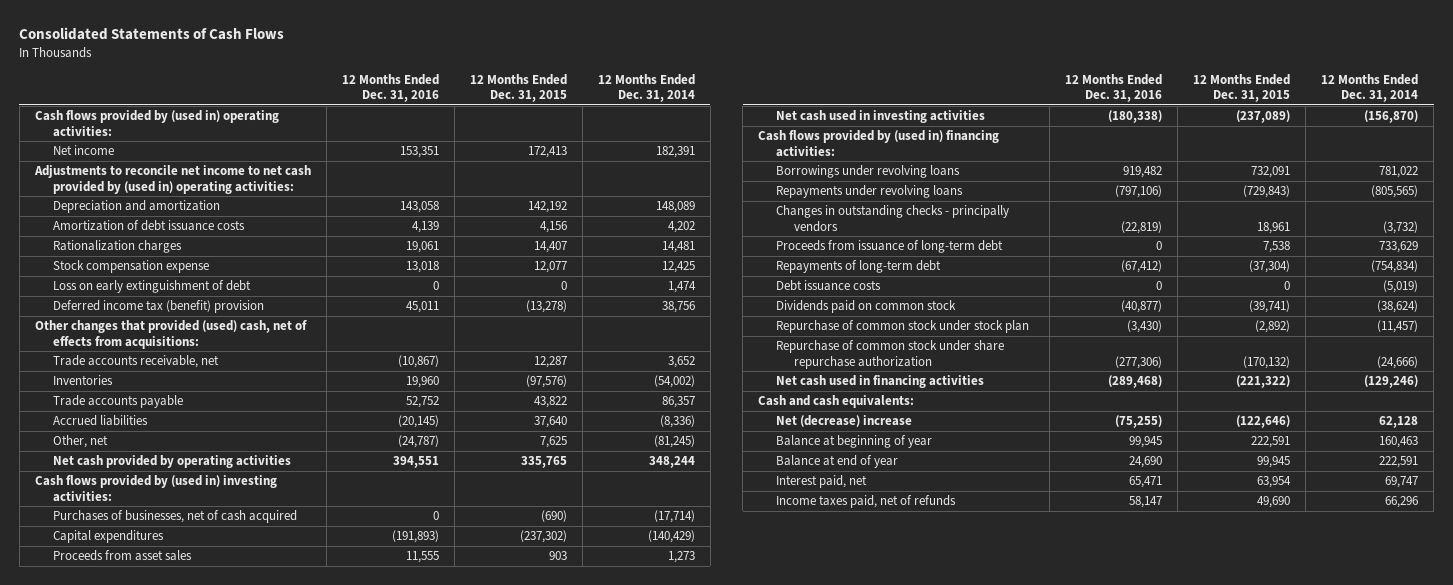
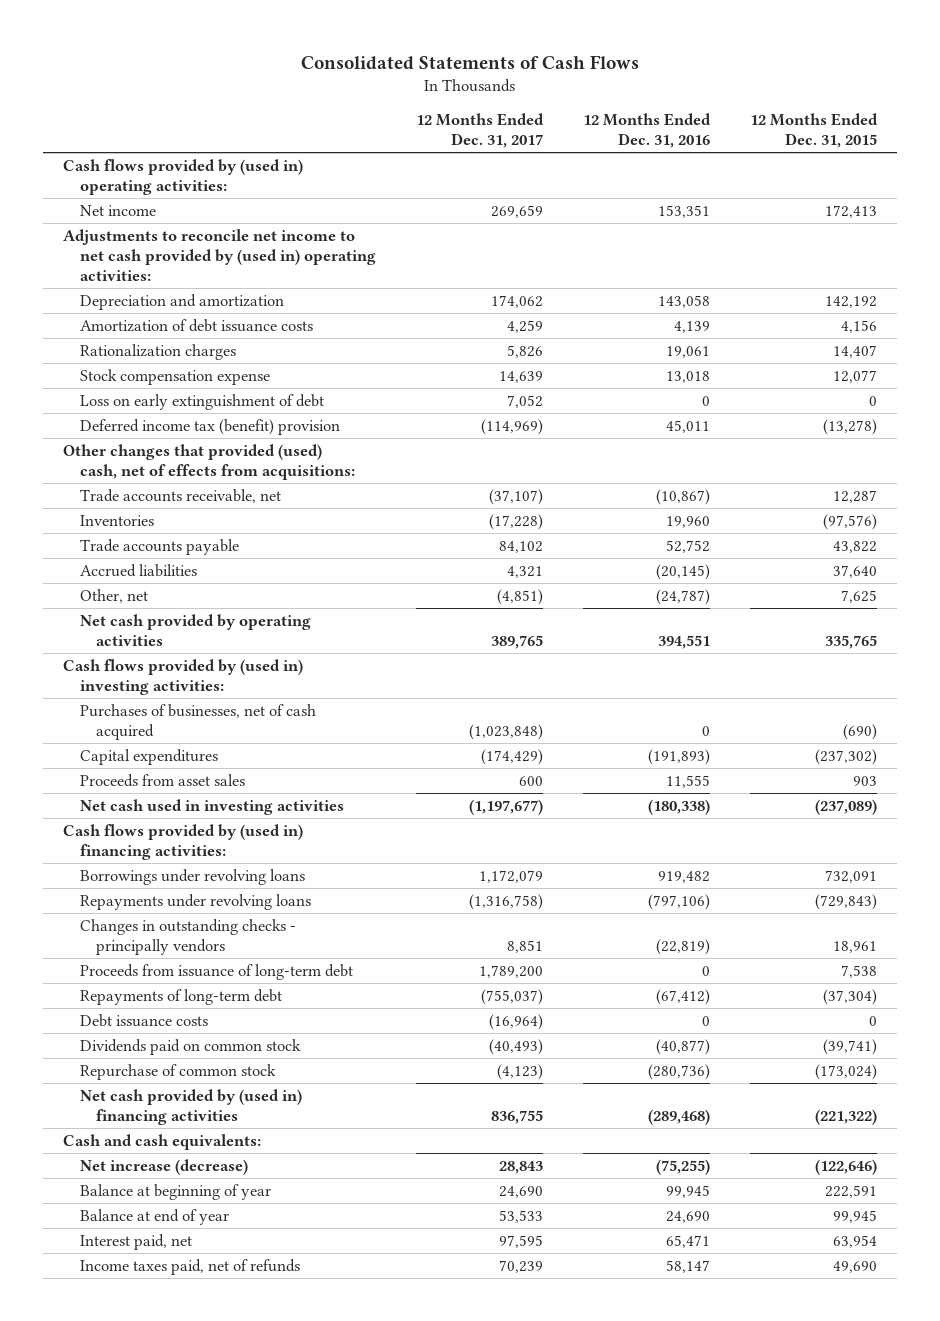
- | 12 Months Ended Dec. 31, 2016 | 12 Months Ended Dec. 31, 2015 | 12 Months Ended Dec. 31, 2014
+ | 12 Months Ended Dec. 31, 2017 | 12 Months Ended Dec. 31, 2016 | 12 Months Ended Dec. 31, 2015
- Repurchase of common stock under stock plan | (3,430) | (2,892) | (11,457)
- Repurchase of common stock under share repurchase authorization | (277,306) | (170,132) | (24,666)
- Net cash used in financing activities | (289,468) | (221,322) | (129,246)
+ Repurchase of common stock | (4,123) | (280,736) | (173,024)
+ Net cash provided by (used in) financing activities | 836,755 | (289,468) | (221,322)
- Net (decrease) increase | (75,255) | (122,646) | 62,128
+ Net increase (decrease) | 28,843 | (75,255) | (122,646)

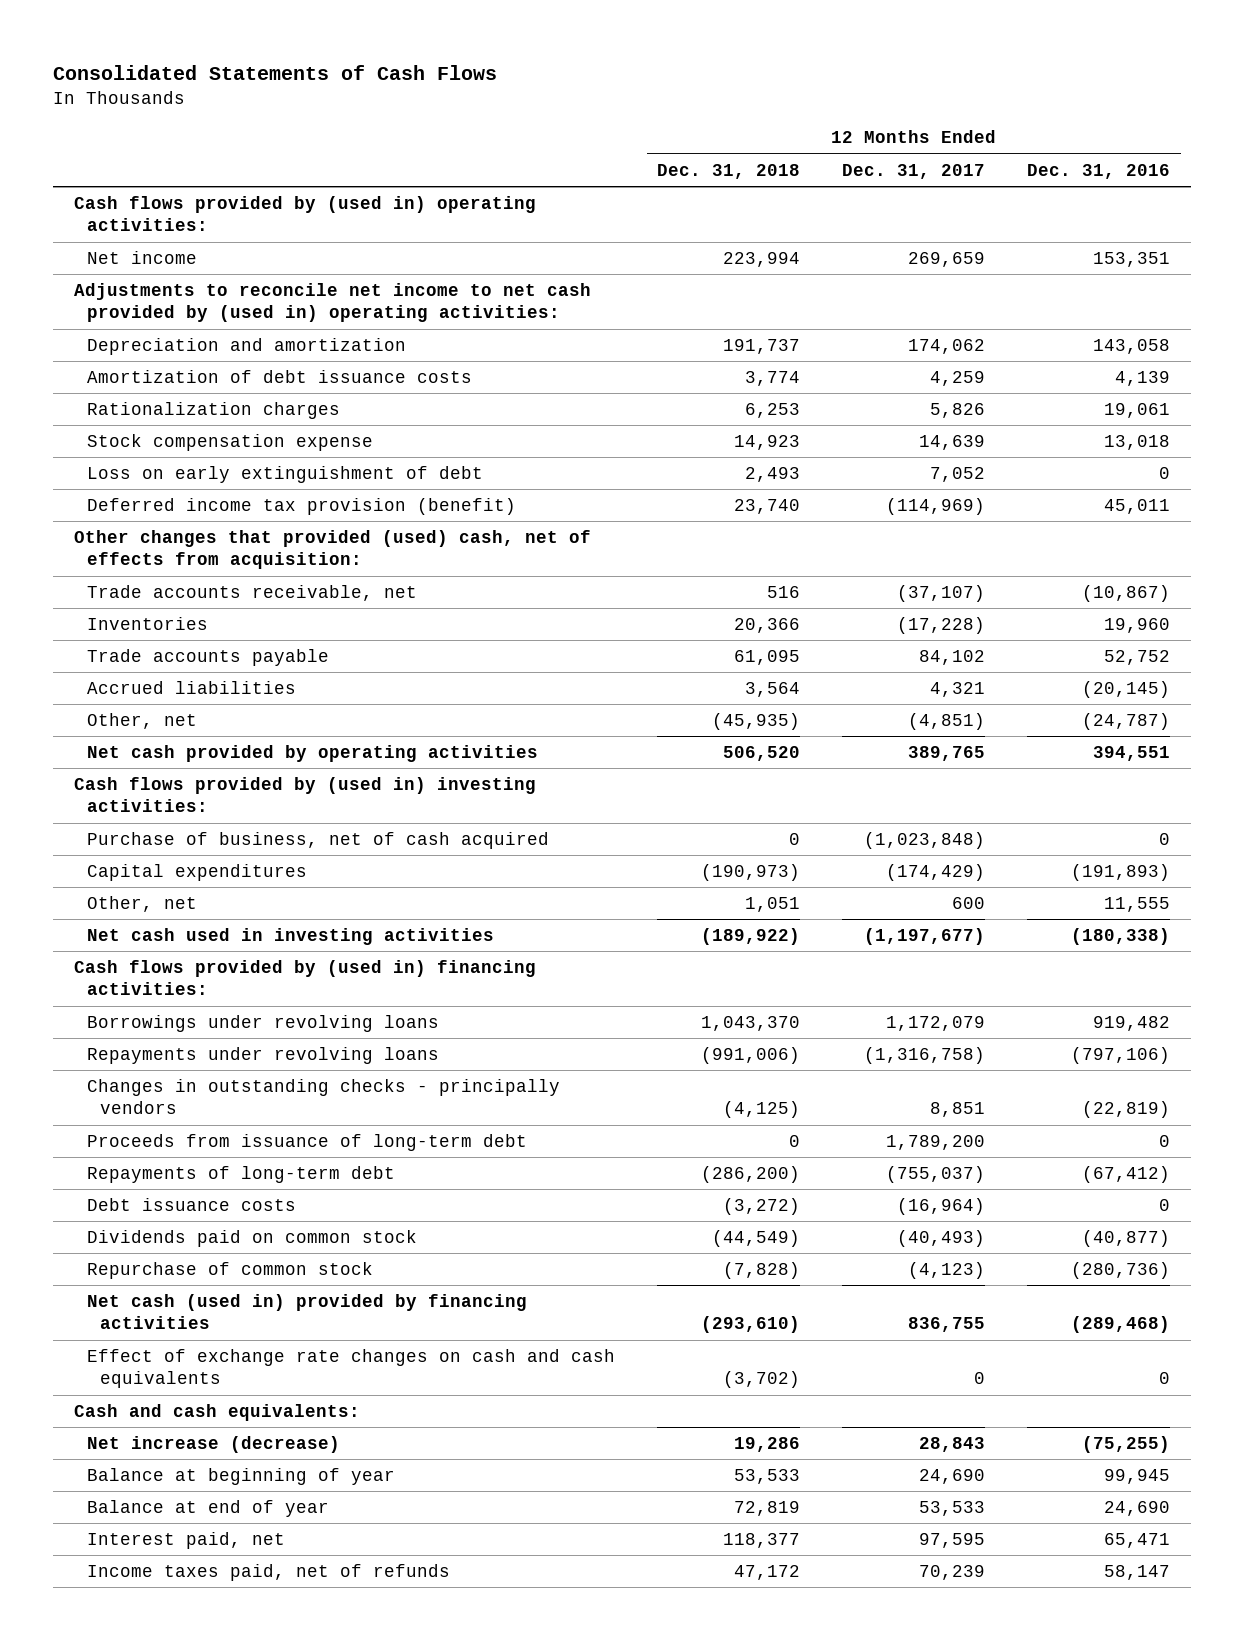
- | 12 Months Ended Dec. 31, 2017 | 12 Months Ended Dec. 31, 2016 | 12 Months Ended Dec. 31, 2015
+ | 12 Months Ended Dec. 31, 2018 | 12 Months Ended Dec. 31, 2017 | 12 Months Ended Dec. 31, 2016
- Deferred income tax (benefit) provision | (114,969) | 45,011 | (13,278)
- Other changes that provided (used) cash, net of effects from acquisitions:
+ Deferred income tax provision (benefit) | 23,740 | (114,969) | 45,011
+ Other changes that provided (used) cash, net of effects from acquisition:
- Purchases of businesses, net of cash acquired | (1,023,848) | 0 | (690)
+ Purchase of business, net of cash acquired | 0 | (1,023,848) | 0
- Proceeds from asset sales | 600 | 11,555 | 903
+ Other, net | 1,051 | 600 | 11,555
- Net cash provided by (used in) financing activities | 836,755 | (289,468) | (221,322)
+ Net cash (used in) provided by financing activities | (293,610) | 836,755 | (289,468)
+ Effect of exchange rate changes on cash and cash equivalents | (3,702) | 0 | 0

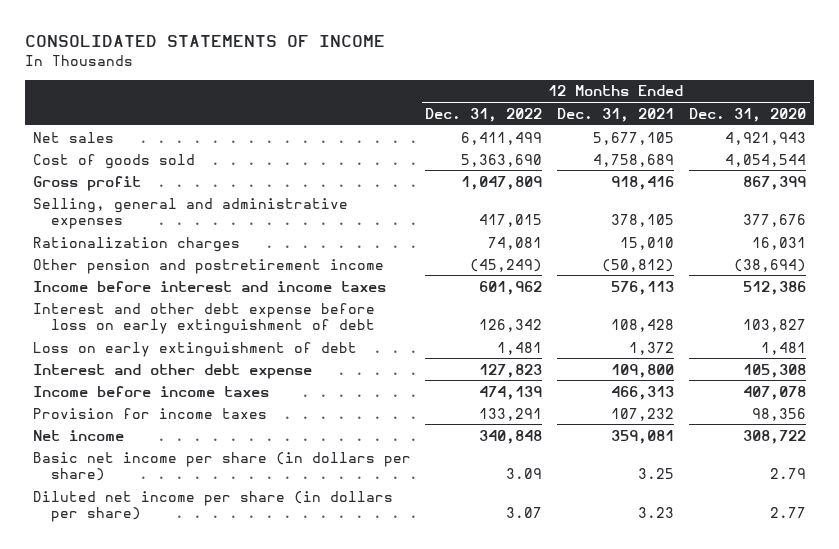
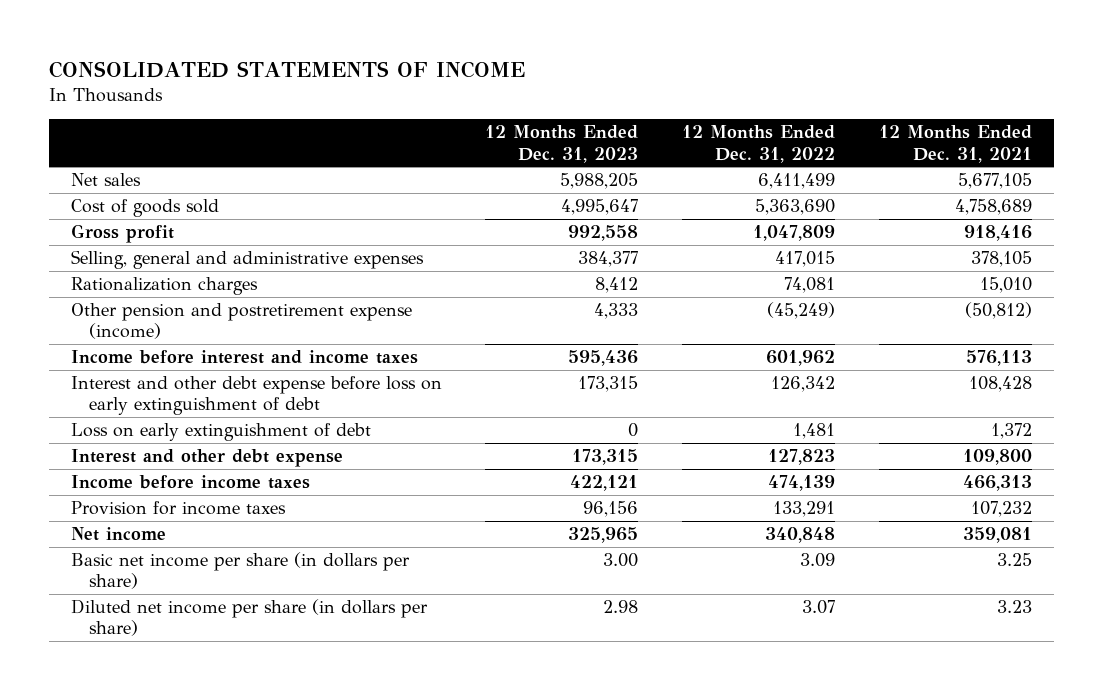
- | 12 Months Ended Dec. 31, 2022 | 12 Months Ended Dec. 31, 2021 | 12 Months Ended Dec. 31, 2020
+ | 12 Months Ended Dec. 31, 2023 | 12 Months Ended Dec. 31, 2022 | 12 Months Ended Dec. 31, 2021
- Other pension and postretirement income | (45,249) | (50,812) | (38,694)
+ Other pension and postretirement expense (income) | 4,333 | (45,249) | (50,812)

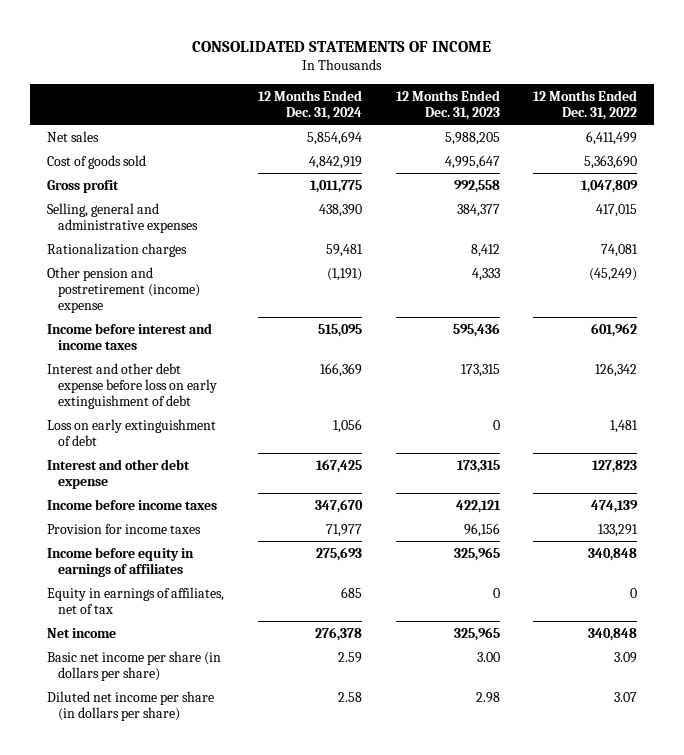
- | 12 Months Ended Dec. 31, 2023 | 12 Months Ended Dec. 31, 2022 | 12 Months Ended Dec. 31, 2021
+ | 12 Months Ended Dec. 31, 2024 | 12 Months Ended Dec. 31, 2023 | 12 Months Ended Dec. 31, 2022
- Other pension and postretirement expense (income) | 4,333 | (45,249) | (50,812)
+ Other pension and postretirement (income) expense | (1,191) | 4,333 | (45,249)
+ Income before equity in earnings of affiliates | 275,693 | 325,965 | 340,848
+ Equity in earnings of affiliates, net of tax | 685 | 0 | 0

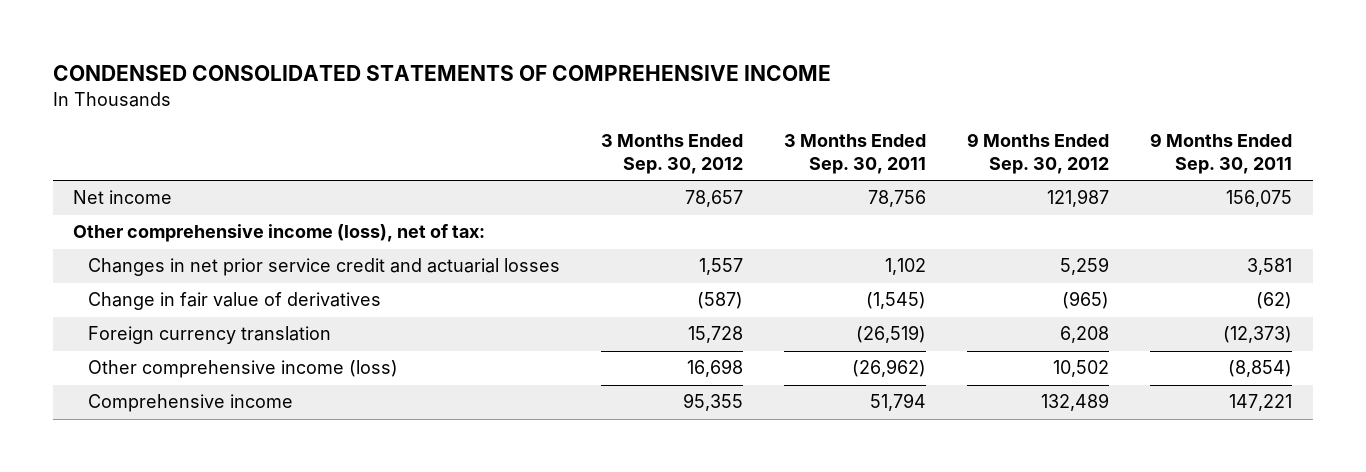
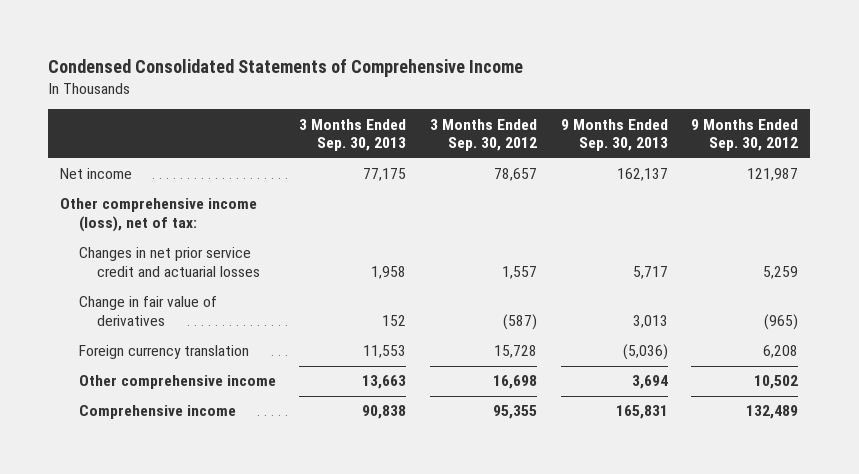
- CONDENSED CONSOLIDATED STATEMENTS OF COMPREHENSIVE INCOME
+ Condensed Consolidated Statements of Comprehensive Income
- | 3 Months Ended Sep. 30, 2012 | 3 Months Ended Sep. 30, 2011 | 9 Months Ended Sep. 30, 2012 | 9 Months Ended Sep. 30, 2011
+ | 3 Months Ended Sep. 30, 2013 | 3 Months Ended Sep. 30, 2012 | 9 Months Ended Sep. 30, 2013 | 9 Months Ended Sep. 30, 2012
- Other comprehensive income (loss) | 16,698 | (26,962) | 10,502 | (8,854)
+ Other comprehensive income | 13,663 | 16,698 | 3,694 | 10,502

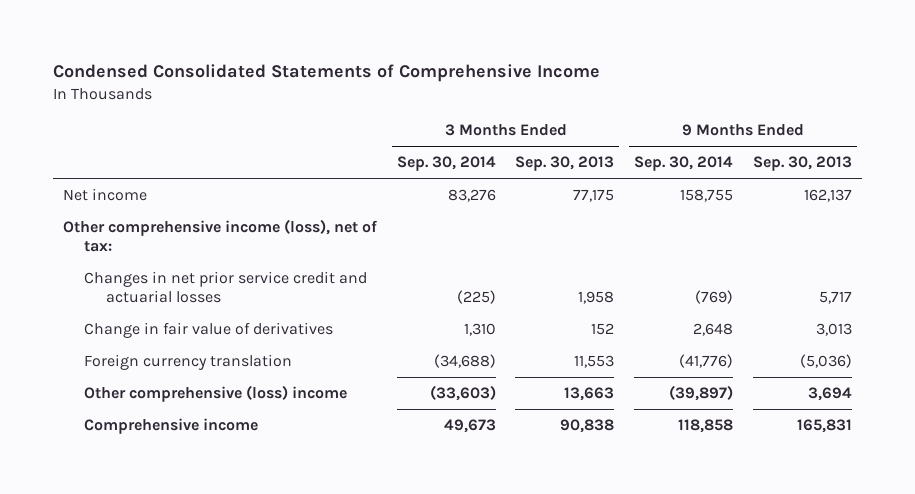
- | 3 Months Ended Sep. 30, 2013 | 3 Months Ended Sep. 30, 2012 | 9 Months Ended Sep. 30, 2013 | 9 Months Ended Sep. 30, 2012
+ | 3 Months Ended Sep. 30, 2014 | 3 Months Ended Sep. 30, 2013 | 9 Months Ended Sep. 30, 2014 | 9 Months Ended Sep. 30, 2013
- Other comprehensive income | 13,663 | 16,698 | 3,694 | 10,502
+ Other comprehensive (loss) income | (33,603) | 13,663 | (39,897) | 3,694

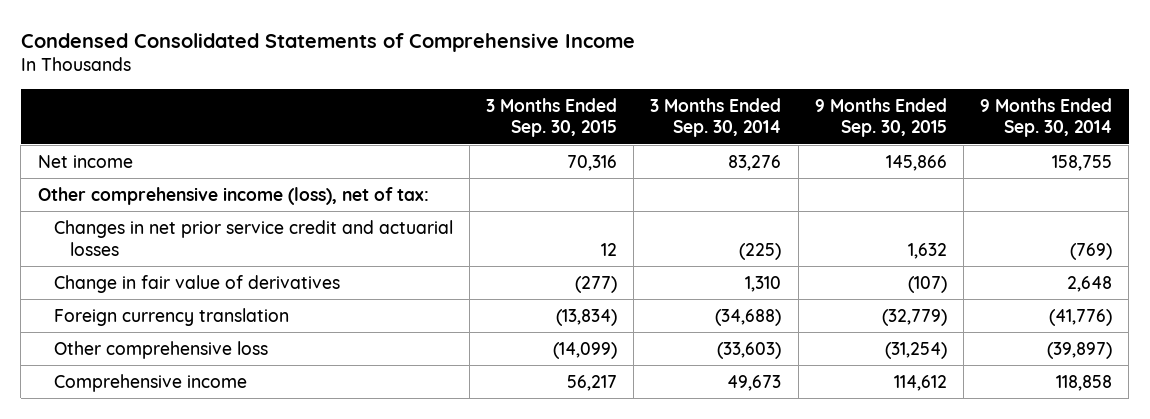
- | 3 Months Ended Sep. 30, 2014 | 3 Months Ended Sep. 30, 2013 | 9 Months Ended Sep. 30, 2014 | 9 Months Ended Sep. 30, 2013
+ | 3 Months Ended Sep. 30, 2015 | 3 Months Ended Sep. 30, 2014 | 9 Months Ended Sep. 30, 2015 | 9 Months Ended Sep. 30, 2014
- Other comprehensive (loss) income | (33,603) | 13,663 | (39,897) | 3,694
+ Other comprehensive loss | (14,099) | (33,603) | (31,254) | (39,897)

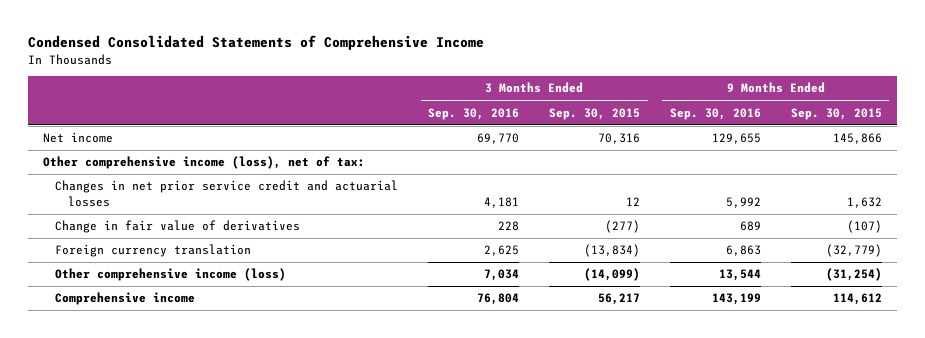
- | 3 Months Ended Sep. 30, 2015 | 3 Months Ended Sep. 30, 2014 | 9 Months Ended Sep. 30, 2015 | 9 Months Ended Sep. 30, 2014
+ | 3 Months Ended Sep. 30, 2016 | 3 Months Ended Sep. 30, 2015 | 9 Months Ended Sep. 30, 2016 | 9 Months Ended Sep. 30, 2015
- Other comprehensive loss | (14,099) | (33,603) | (31,254) | (39,897)
+ Other comprehensive income (loss) | 7,034 | (14,099) | 13,544 | (31,254)

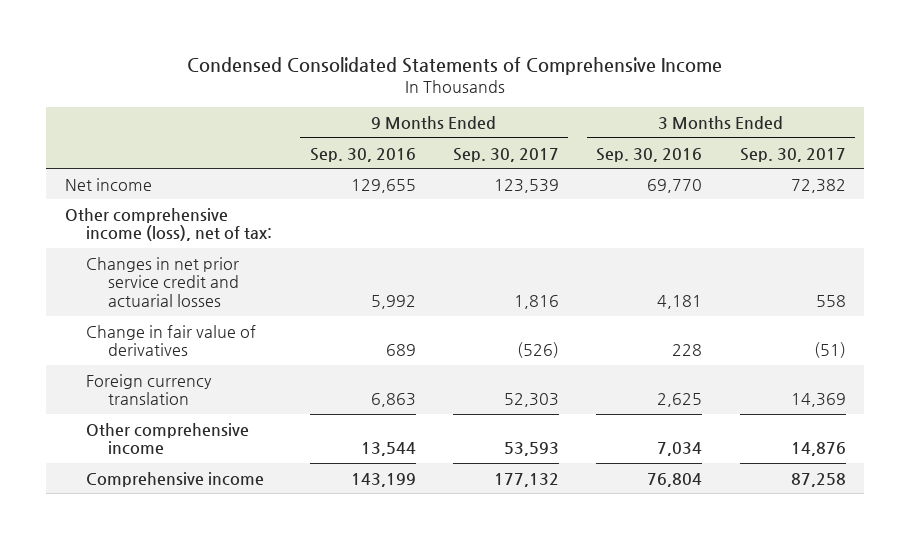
- | 3 Months Ended Sep. 30, 2016 | 3 Months Ended Sep. 30, 2015 | 9 Months Ended Sep. 30, 2016 | 9 Months Ended Sep. 30, 2015
+ | 9 Months Ended Sep. 30, 2016 | 9 Months Ended Sep. 30, 2017 | 3 Months Ended Sep. 30, 2016 | 3 Months Ended Sep. 30, 2017
- Other comprehensive income (loss) | 7,034 | (14,099) | 13,544 | (31,254)
+ Other comprehensive income | 13,544 | 53,593 | 7,034 | 14,876

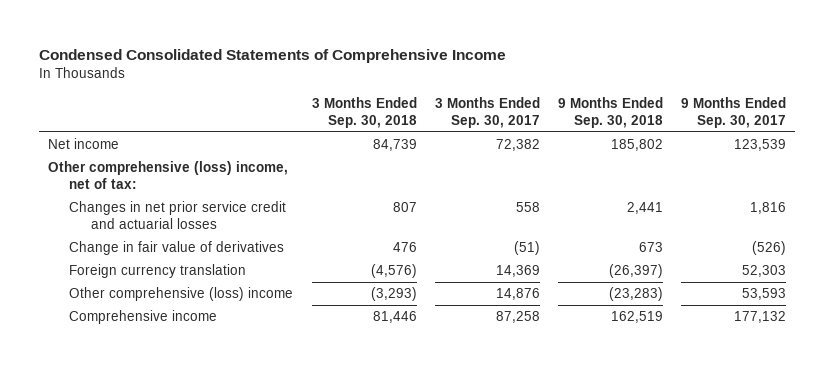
- | 9 Months Ended Sep. 30, 2016 | 9 Months Ended Sep. 30, 2017 | 3 Months Ended Sep. 30, 2016 | 3 Months Ended Sep. 30, 2017
+ | 3 Months Ended Sep. 30, 2018 | 3 Months Ended Sep. 30, 2017 | 9 Months Ended Sep. 30, 2018 | 9 Months Ended Sep. 30, 2017
- Other comprehensive income (loss), net of tax:
+ Other comprehensive (loss) income, net of tax:
- Other comprehensive income | 13,544 | 53,593 | 7,034 | 14,876
+ Other comprehensive (loss) income | (3,293) | 14,876 | (23,283) | 53,593

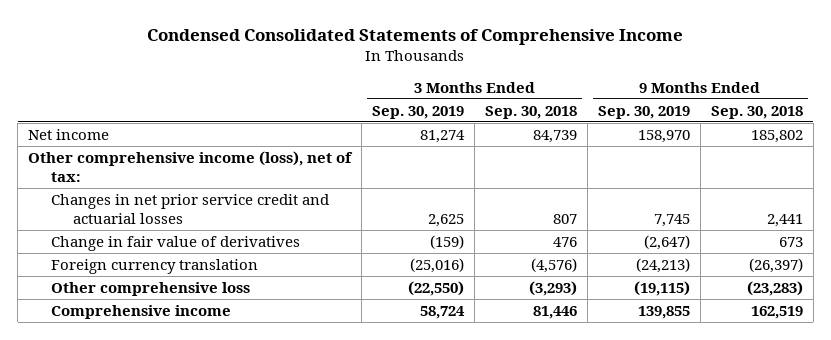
- | 3 Months Ended Sep. 30, 2018 | 3 Months Ended Sep. 30, 2017 | 9 Months Ended Sep. 30, 2018 | 9 Months Ended Sep. 30, 2017
+ | 3 Months Ended Sep. 30, 2019 | 3 Months Ended Sep. 30, 2018 | 9 Months Ended Sep. 30, 2019 | 9 Months Ended Sep. 30, 2018
- Other comprehensive (loss) income, net of tax:
+ Other comprehensive income (loss), net of tax:
- Other comprehensive (loss) income | (3,293) | 14,876 | (23,283) | 53,593
+ Other comprehensive loss | (22,550) | (3,293) | (19,115) | (23,283)

